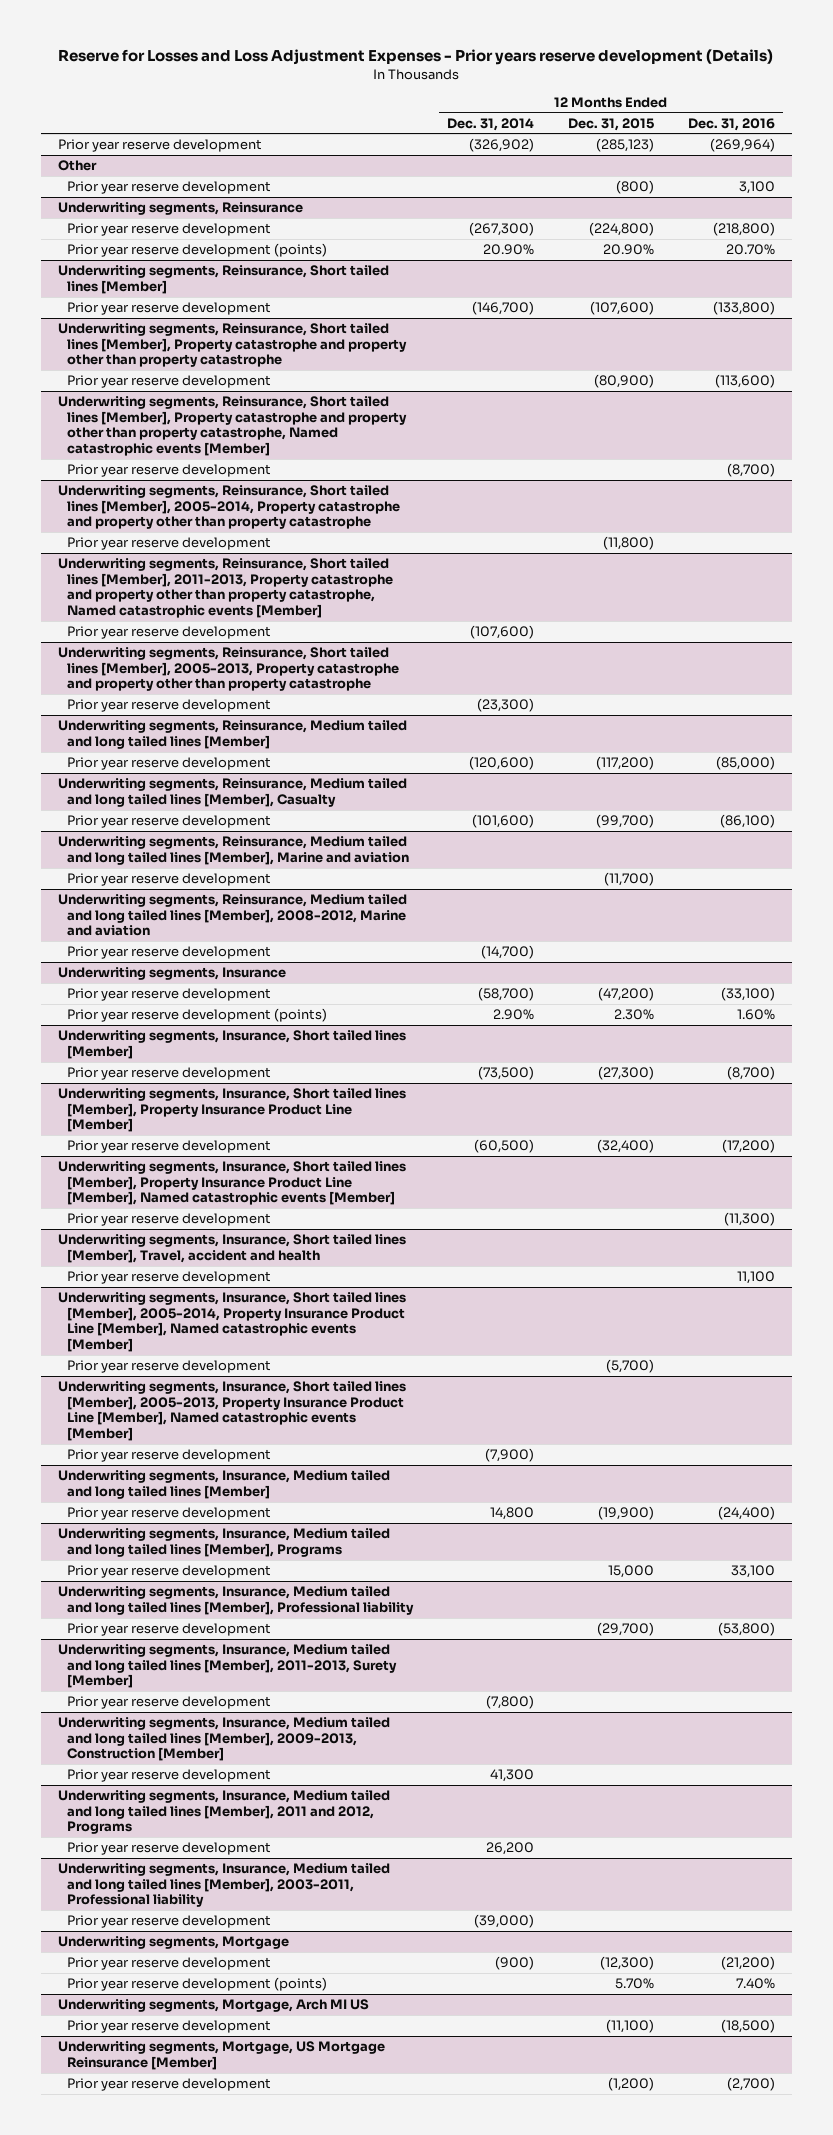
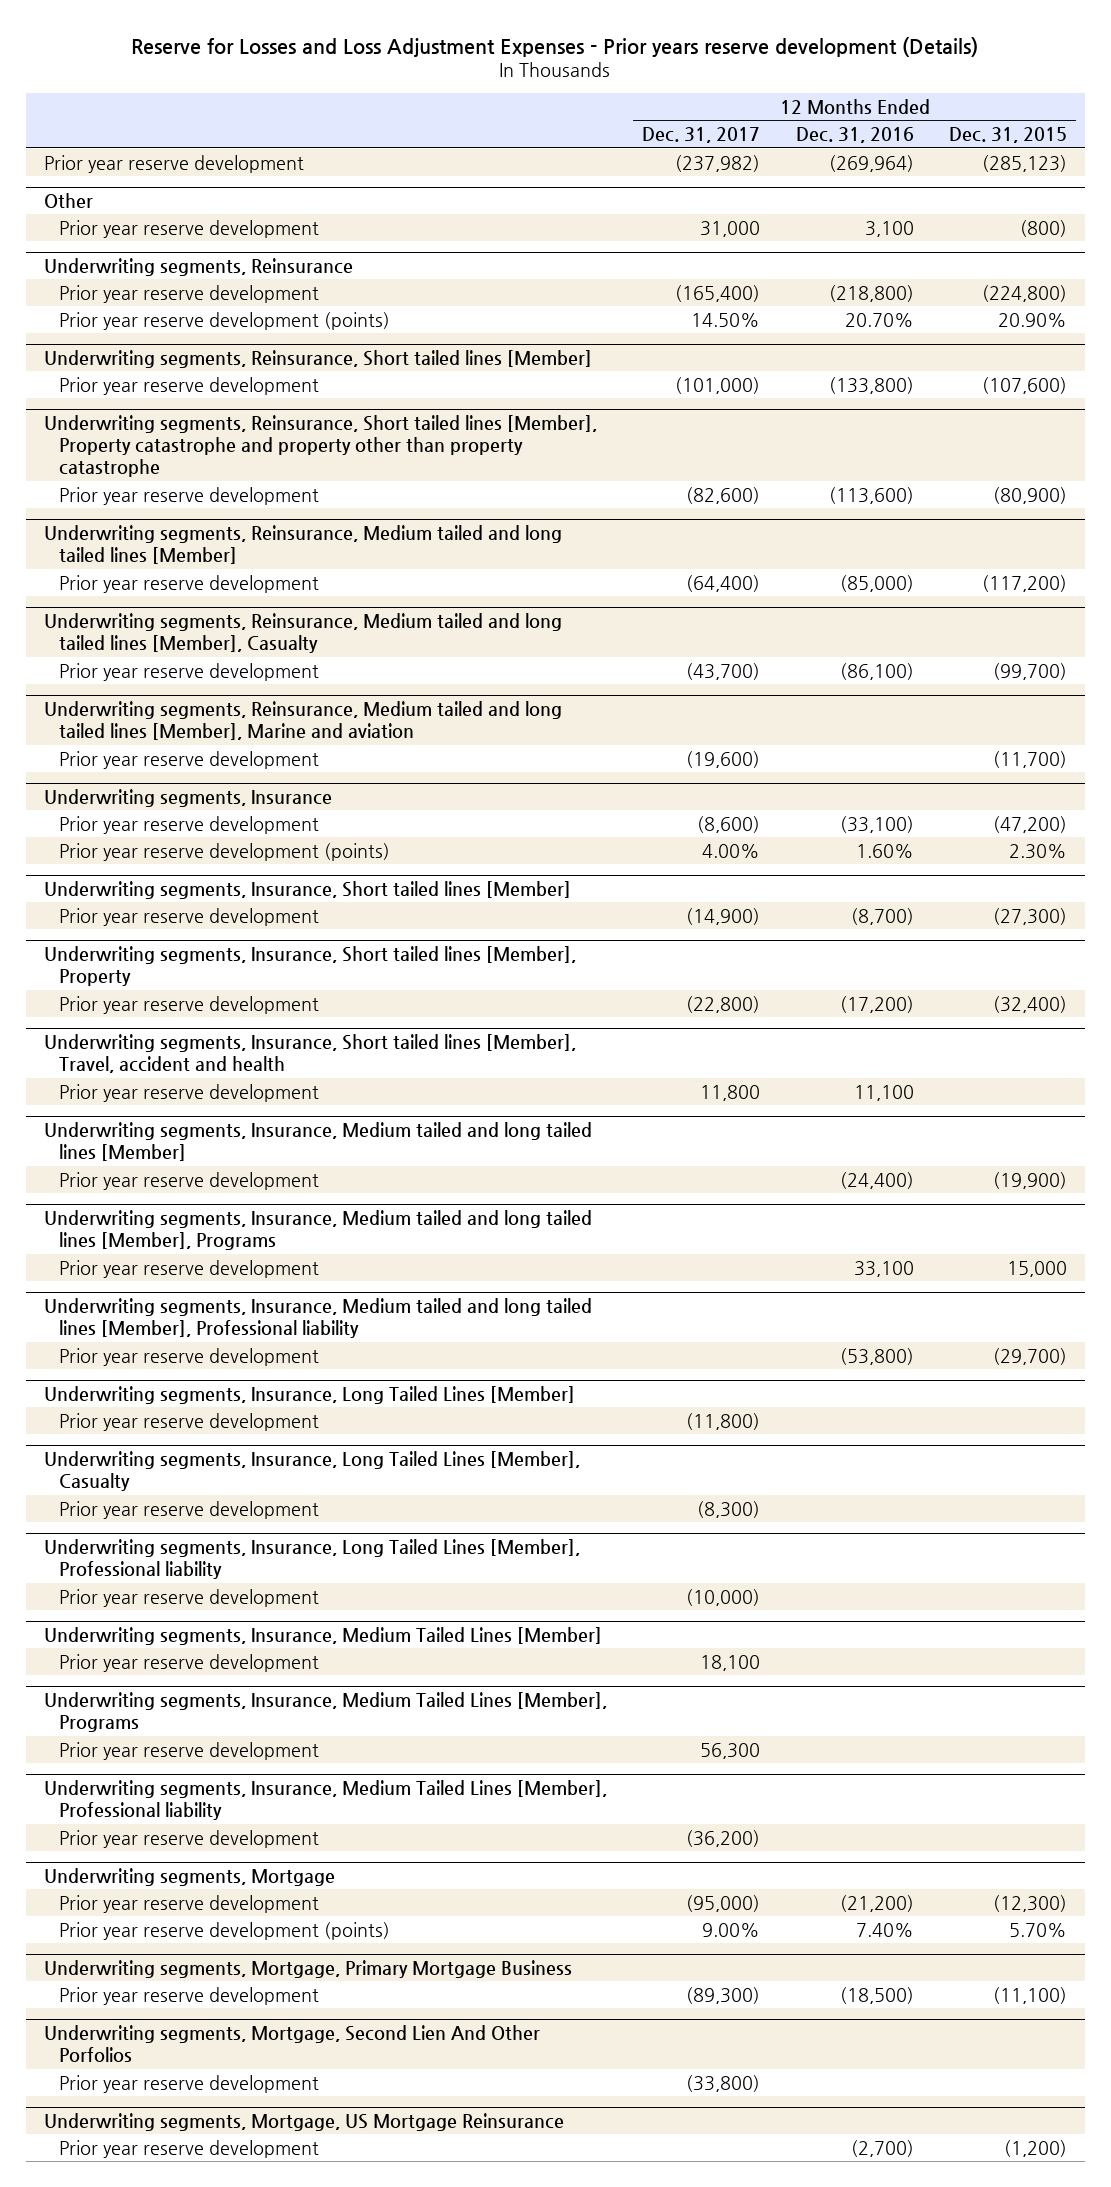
- | 12 Months Ended Dec. 31, 2014 | 12 Months Ended Dec. 31, 2015 | 12 Months Ended Dec. 31, 2016
+ | 12 Months Ended Dec. 31, 2017 | 12 Months Ended Dec. 31, 2016 | 12 Months Ended Dec. 31, 2015
- Underwriting segments, Reinsurance, Short tailed lines [Member], Property catastrophe and property other than property catastrophe, Named catastrophic events [Member]
- Prior year reserve development | | | (8,700)
- Underwriting segments, Reinsurance, Short tailed lines [Member], 2005-2014, Property catastrophe and property other than property catastrophe
- Prior year reserve development | | (11,800) |
- Underwriting segments, Reinsurance, Short tailed lines [Member], 2011-2013, Property catastrophe and property other than property catastrophe, Named catastrophic events [Member]
- Prior year reserve development | (107,600) | |
- Underwriting segments, Reinsurance, Short tailed lines [Member], 2005-2013, Property catastrophe and property other than property catastrophe
- Prior year reserve development | (23,300) | |
- Underwriting segments, Reinsurance, Medium tailed and long tailed lines [Member], 2008-2012, Marine and aviation
- Prior year reserve development | (14,700) | |
- Underwriting segments, Insurance, Short tailed lines [Member], Property Insurance Product Line [Member]
+ Underwriting segments, Insurance, Short tailed lines [Member], Property
- Underwriting segments, Insurance, Short tailed lines [Member], Property Insurance Product Line [Member], Named catastrophic events [Member]
- Prior year reserve development | | | (11,300)
- Underwriting segments, Insurance, Short tailed lines [Member], 2005-2014, Property Insurance Product Line [Member], Named catastrophic events [Member]
- Prior year reserve development | | (5,700) |
- Underwriting segments, Insurance, Short tailed lines [Member], 2005-2013, Property Insurance Product Line [Member], Named catastrophic events [Member]
- Prior year reserve development | (7,900) | |
- Underwriting segments, Insurance, Medium tailed and long tailed lines [Member], 2011-2013, Surety [Member]
+ Underwriting segments, Insurance, Long Tailed Lines [Member]
- Underwriting segments, Insurance, Medium tailed and long tailed lines [Member], 2009-2013, Construction [Member]
+ Underwriting segments, Insurance, Long Tailed Lines [Member], Casualty
- Underwriting segments, Insurance, Medium tailed and long tailed lines [Member], 2011 and 2012, Programs
+ Underwriting segments, Insurance, Long Tailed Lines [Member], Professional liability
- Underwriting segments, Insurance, Medium tailed and long tailed lines [Member], 2003-2011, Professional liability
+ Underwriting segments, Insurance, Medium Tailed Lines [Member]
+ Underwriting segments, Insurance, Medium Tailed Lines [Member], Programs
+ Prior year reserve development | 56,300 | |
+ Underwriting segments, Insurance, Medium Tailed Lines [Member], Professional liability
+ Prior year reserve development | (36,200) | |
- Underwriting segments, Mortgage, Arch MI US
+ Underwriting segments, Mortgage, Primary Mortgage Business
- Underwriting segments, Mortgage, US Mortgage Reinsurance [Member]
+ Underwriting segments, Mortgage, Second Lien And Other Porfolios
+ Prior year reserve development | (33,800) | |
+ Underwriting segments, Mortgage, US Mortgage Reinsurance

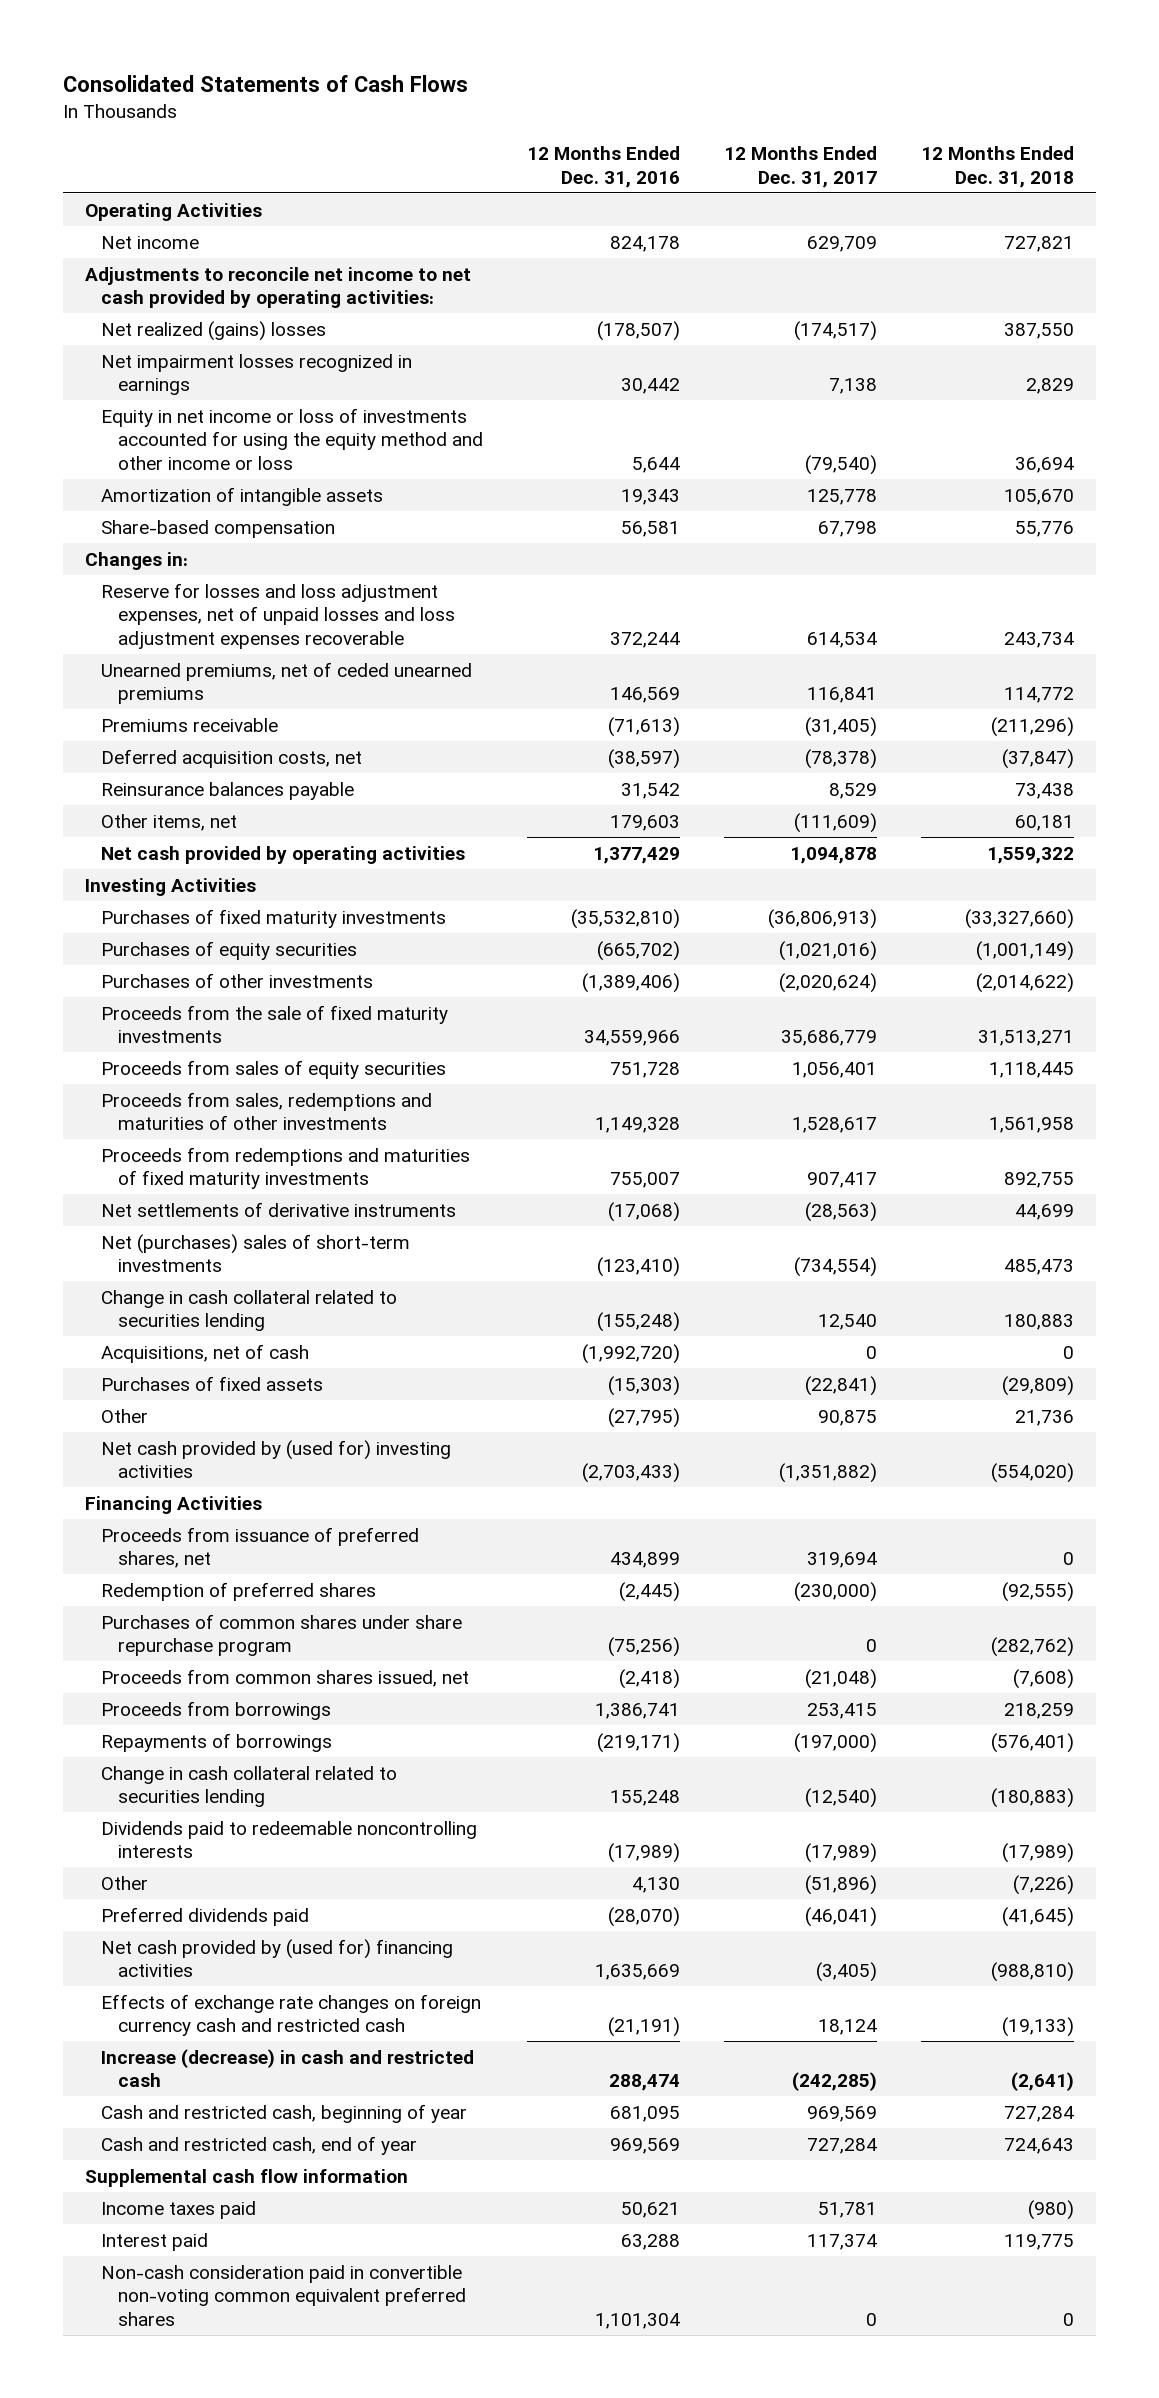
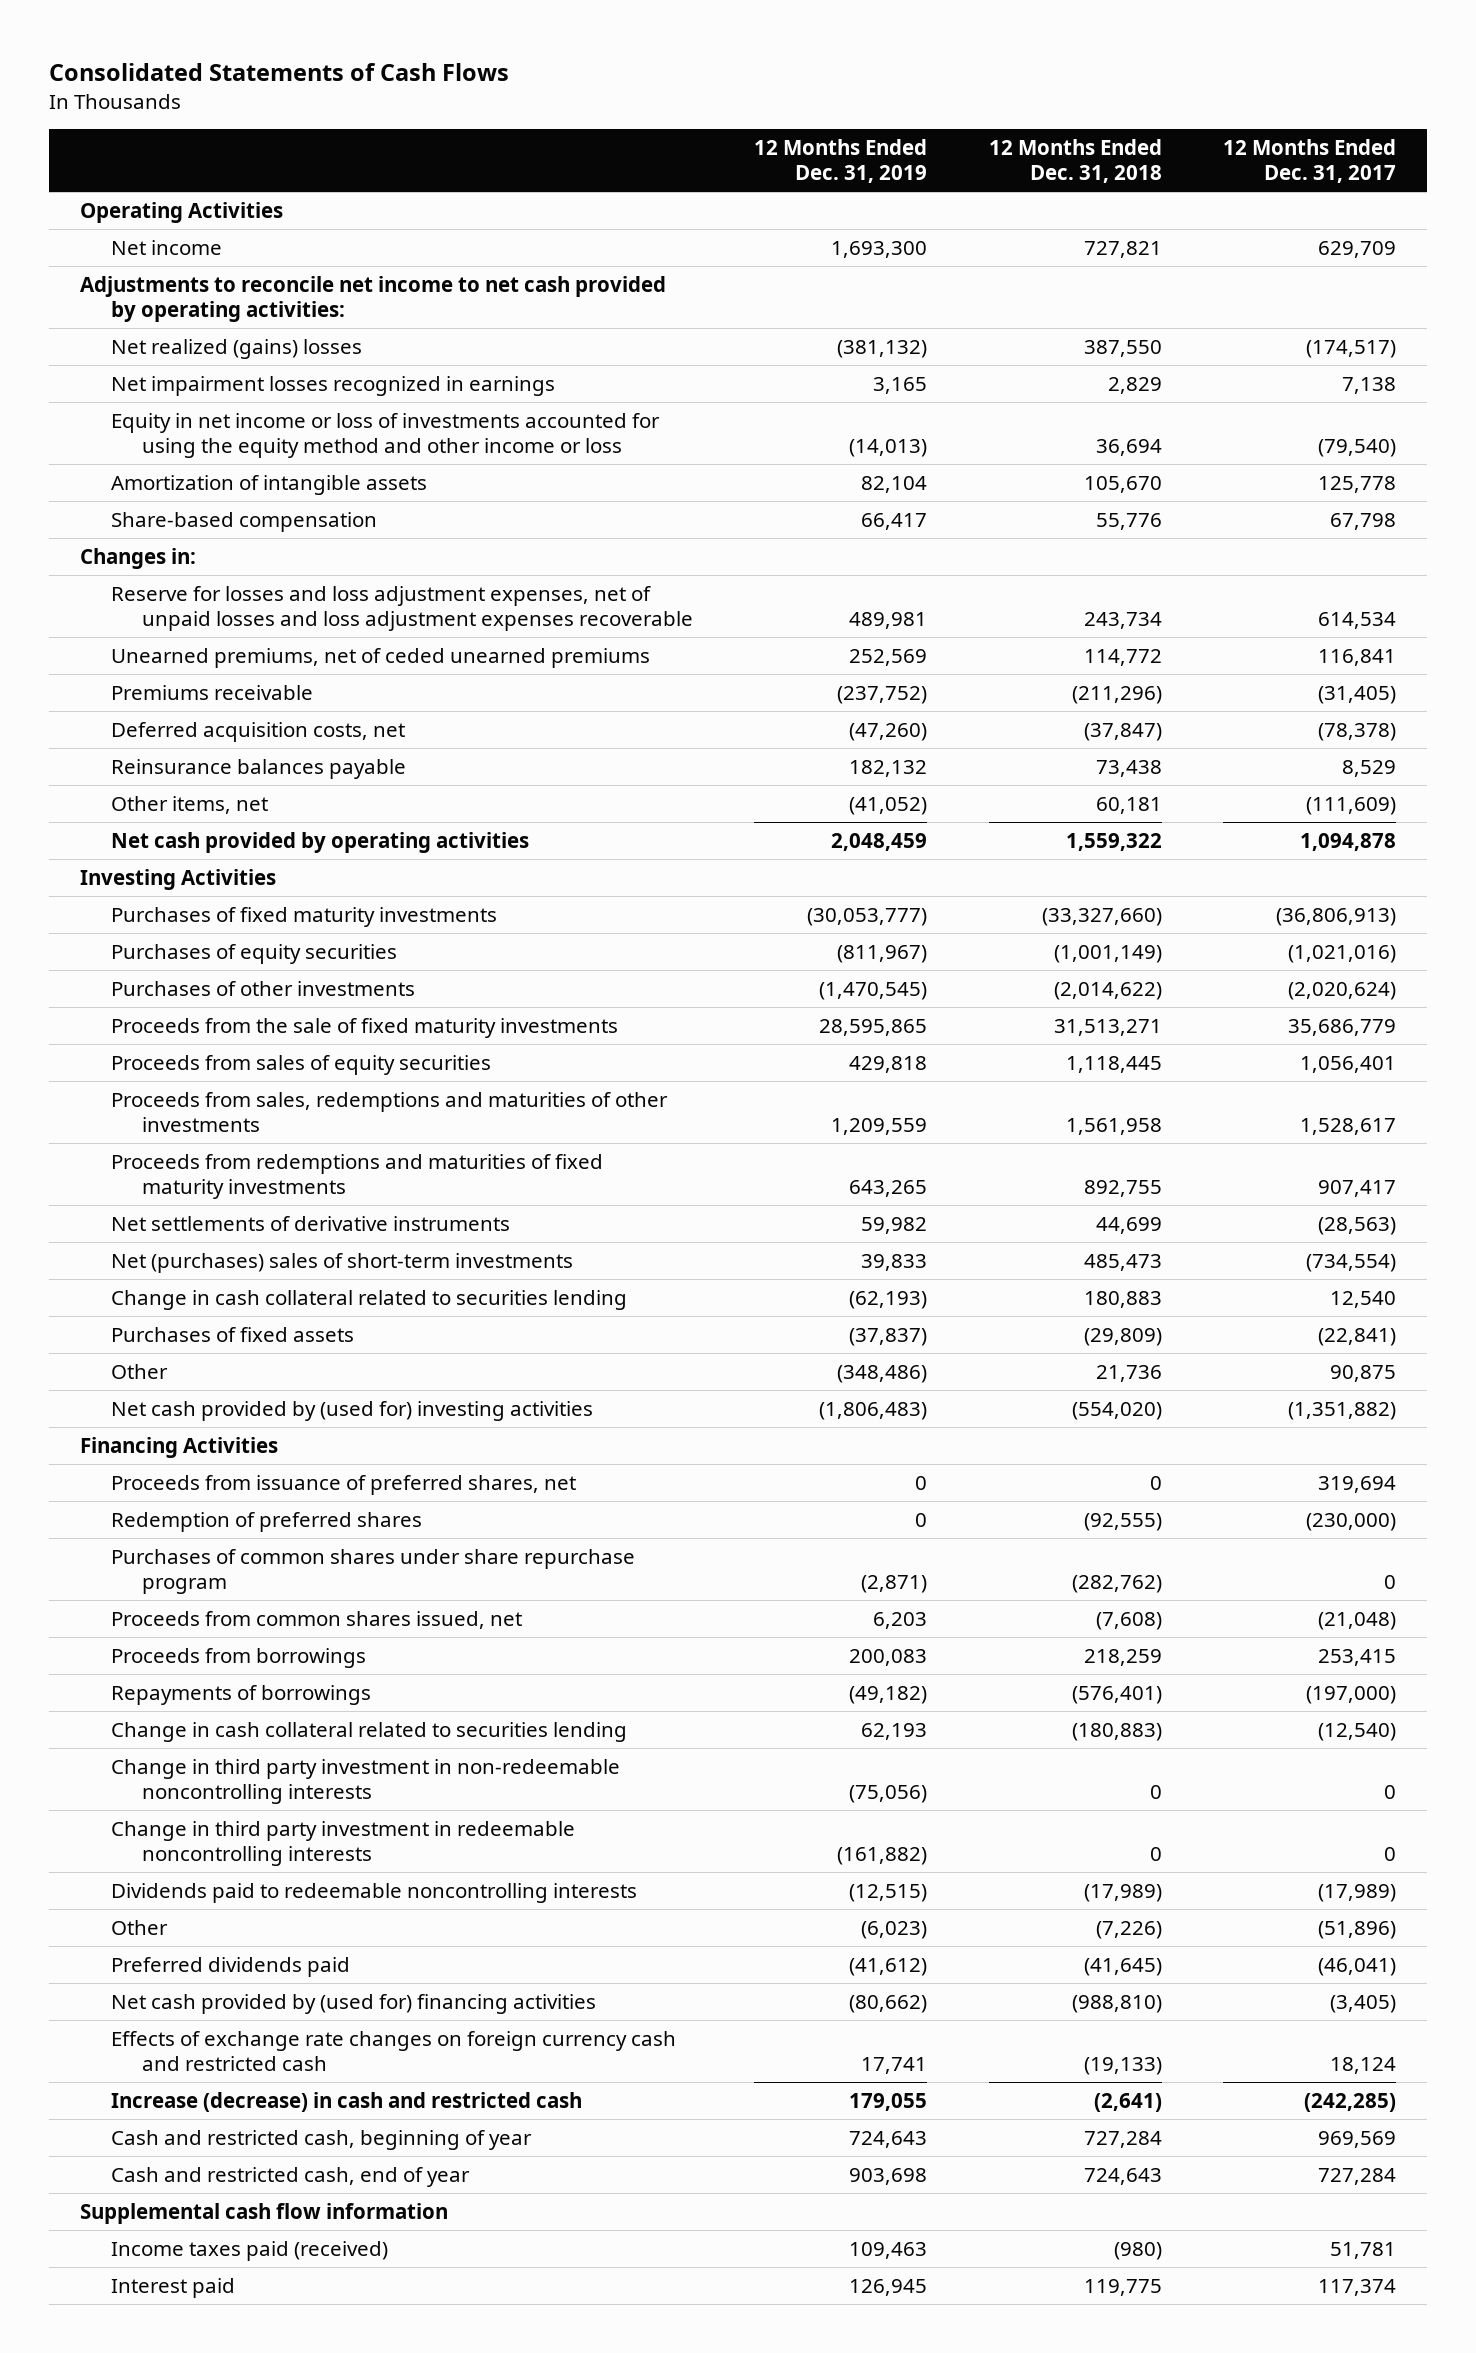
- | 12 Months Ended Dec. 31, 2016 | 12 Months Ended Dec. 31, 2017 | 12 Months Ended Dec. 31, 2018
+ | 12 Months Ended Dec. 31, 2019 | 12 Months Ended Dec. 31, 2018 | 12 Months Ended Dec. 31, 2017
- Acquisitions, net of cash | (1,992,720) | 0 | 0
+ Change in third party investment in non-redeemable noncontrolling interests | (75,056) | 0 | 0
+ Change in third party investment in redeemable noncontrolling interests | (161,882) | 0 | 0
- Income taxes paid | 50,621 | 51,781 | (980)
+ Income taxes paid (received) | 109,463 | (980) | 51,781
- Non-cash consideration paid in convertible non-voting common equivalent preferred shares | 1,101,304 | 0 | 0

